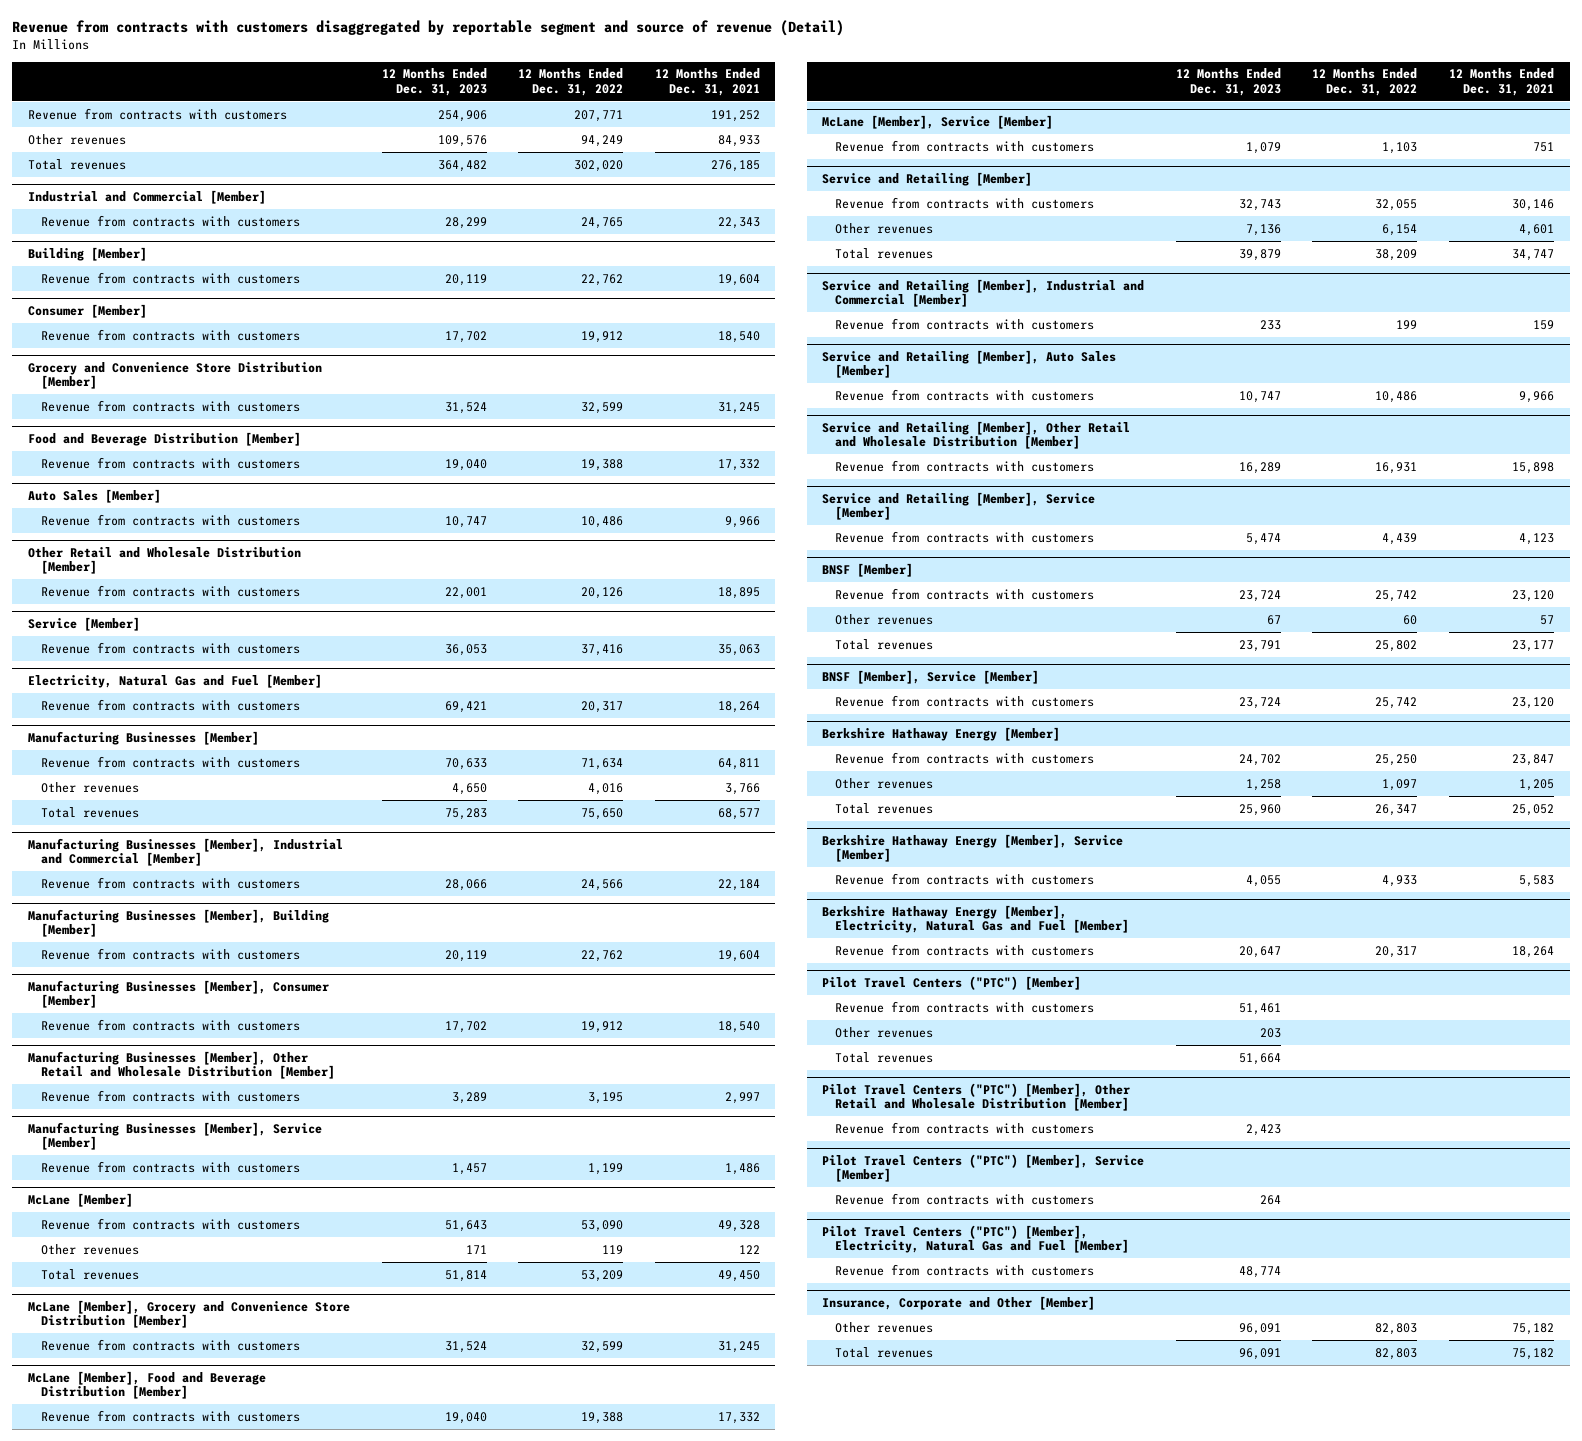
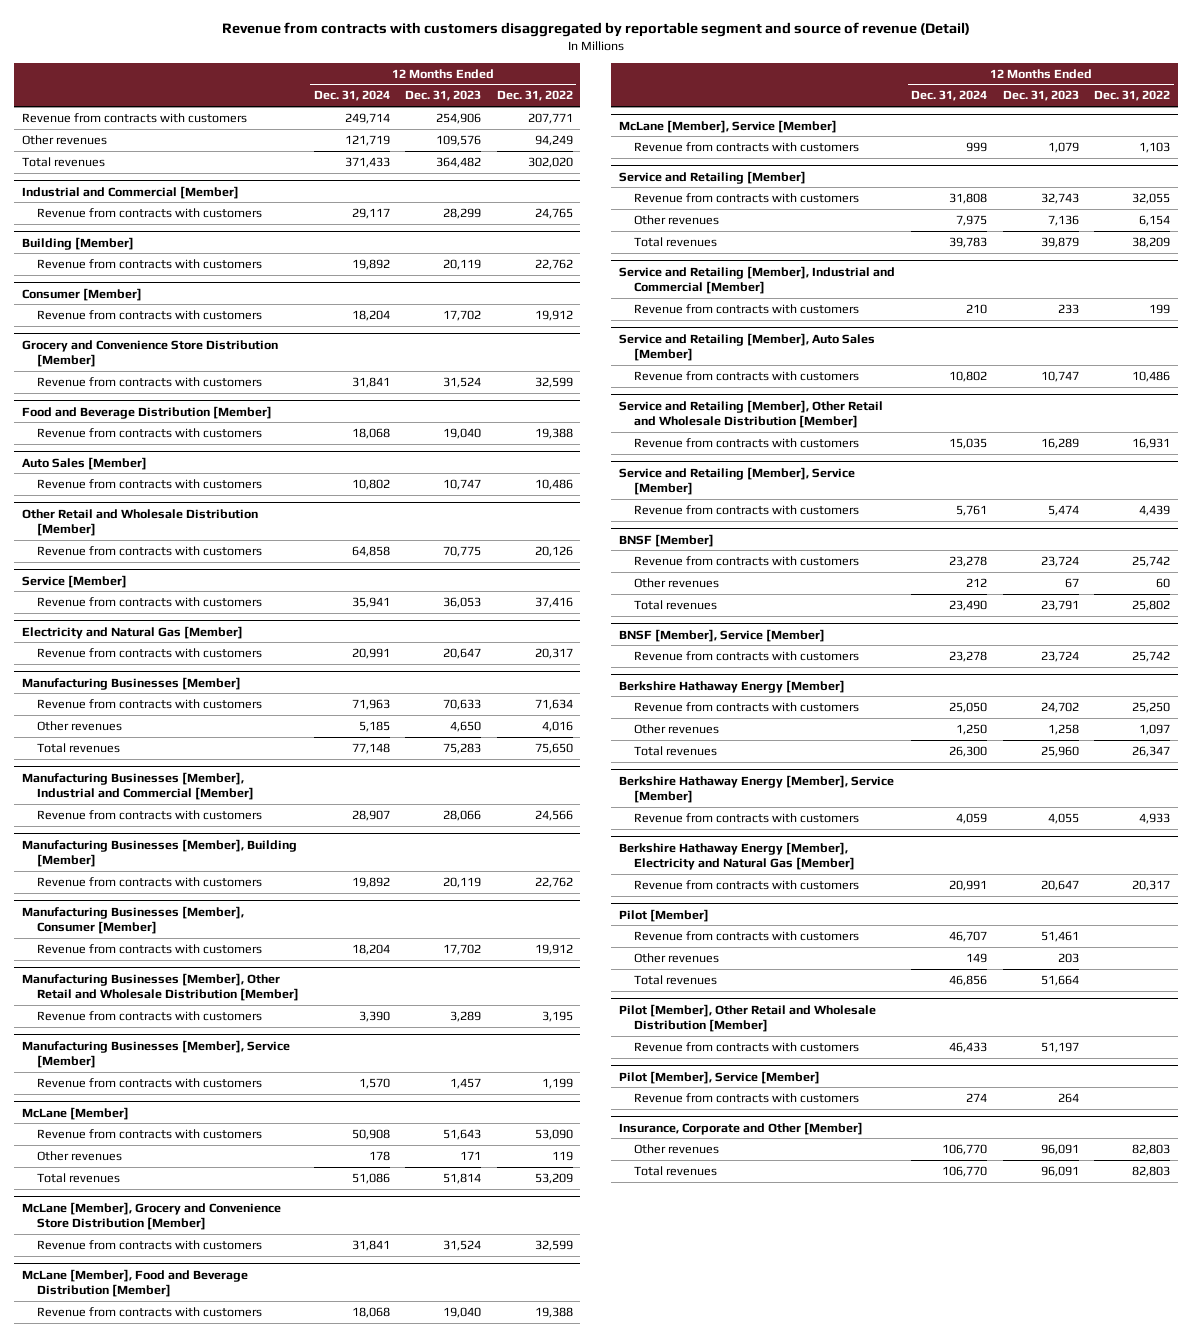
- | 12 Months Ended Dec. 31, 2023 | 12 Months Ended Dec. 31, 2022 | 12 Months Ended Dec. 31, 2021
+ | 12 Months Ended Dec. 31, 2024 | 12 Months Ended Dec. 31, 2023 | 12 Months Ended Dec. 31, 2022
@ Other Retail and Wholesale Distribution [Member]
- Revenue from contracts with customers | 22,001 | 20,126 | 18,895
+ Revenue from contracts with customers | 64,858 | 70,775 | 20,126
- Electricity, Natural Gas and Fuel [Member]
- Revenue from contracts with customers | 69,421 | 20,317 | 18,264
+ Electricity and Natural Gas [Member]
+ Revenue from contracts with customers | 20,991 | 20,647 | 20,317
- Berkshire Hathaway Energy [Member], Electricity, Natural Gas and Fuel [Member]
+ Berkshire Hathaway Energy [Member], Electricity and Natural Gas [Member]
- Pilot Travel Centers ("PTC") [Member]
+ Pilot [Member]
- Pilot Travel Centers ("PTC") [Member], Other Retail and Wholesale Distribution [Member]
- Revenue from contracts with customers | 2,423 | |
- Pilot Travel Centers ("PTC") [Member], Service [Member]
+ Pilot [Member], Other Retail and Wholesale Distribution [Member]
+ Revenue from contracts with customers | 46,433 | 51,197 |
+ Pilot [Member], Service [Member]
- Pilot Travel Centers ("PTC") [Member], Electricity, Natural Gas and Fuel [Member]
- Revenue from contracts with customers | 48,774 | |

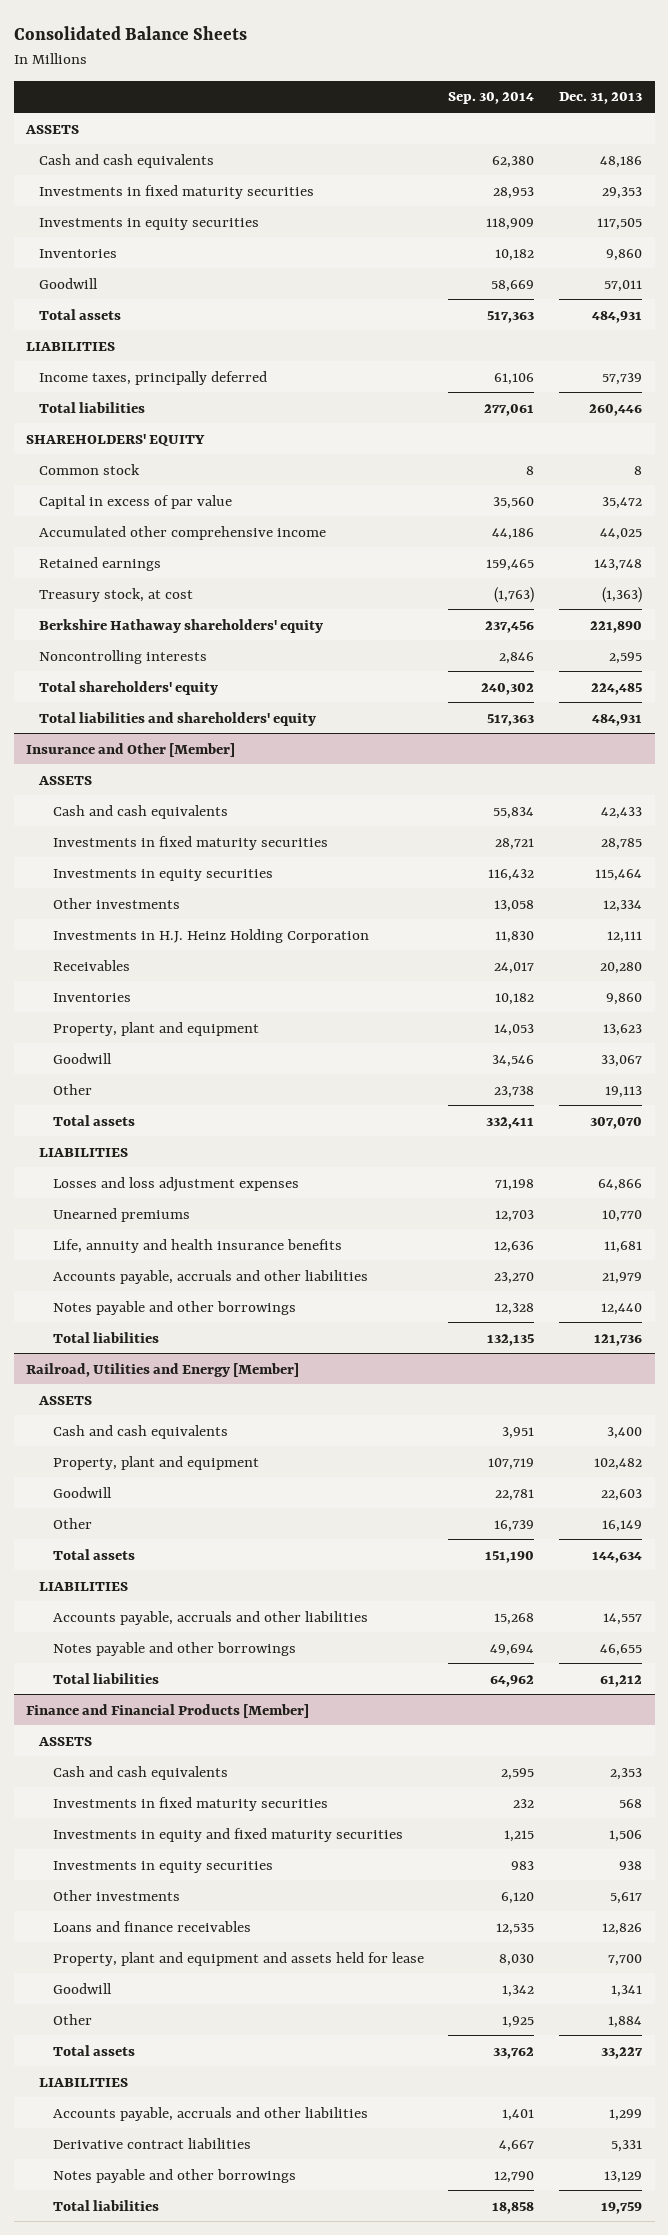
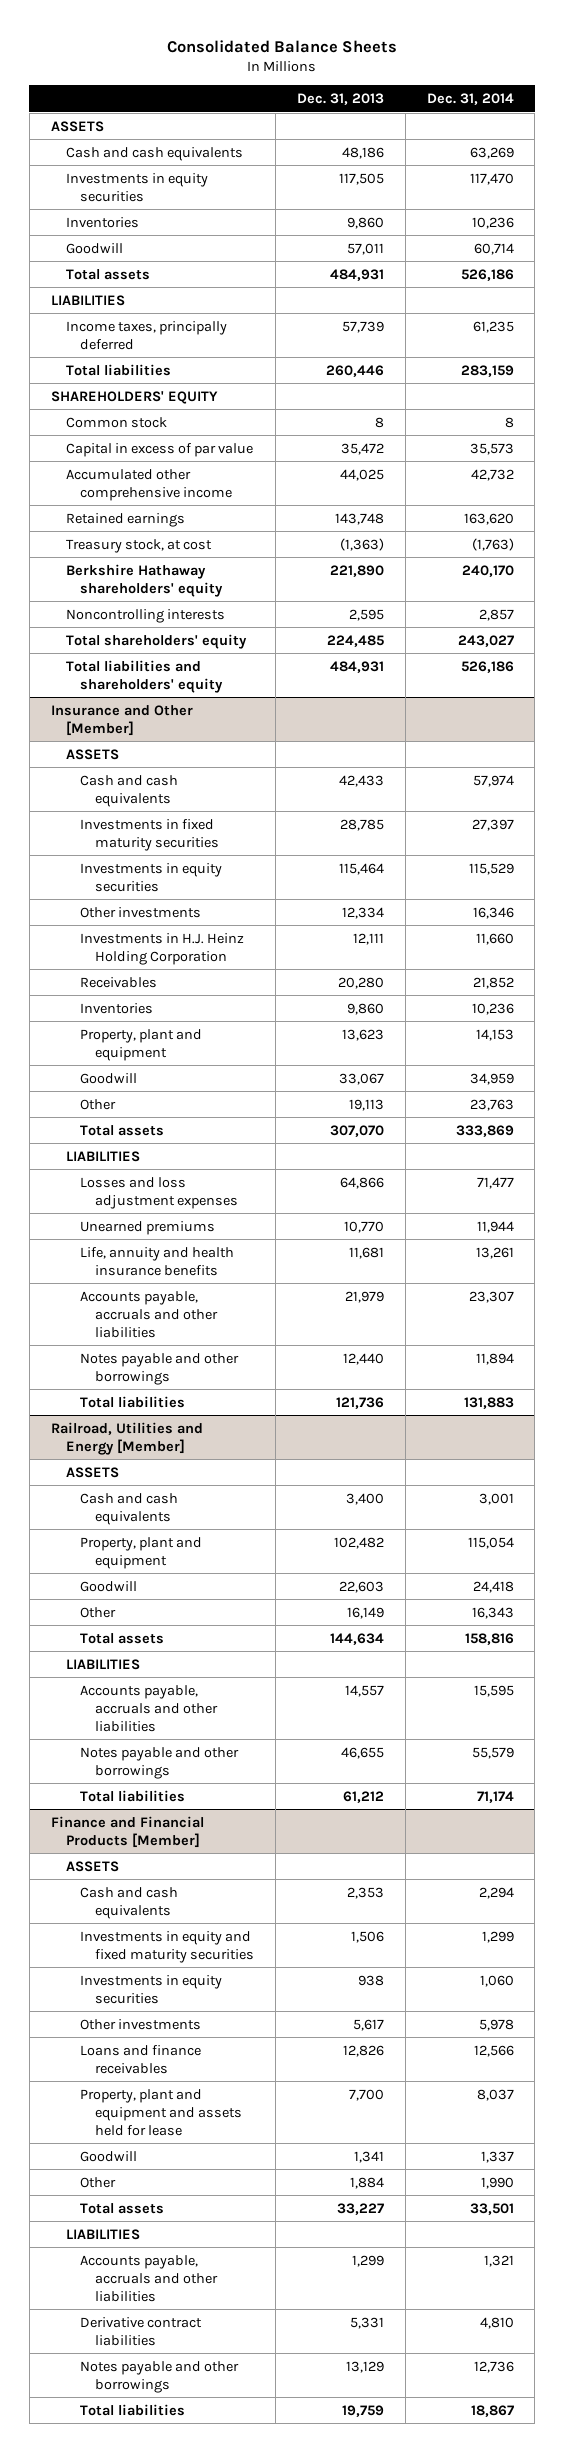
- | Sep. 30, 2014 | Dec. 31, 2013
+ | Dec. 31, 2013 | Dec. 31, 2014
- Investments in fixed maturity securities | 28,953 | 29,353
@ Finance and Financial Products [Member]
- Investments in fixed maturity securities | 232 | 568

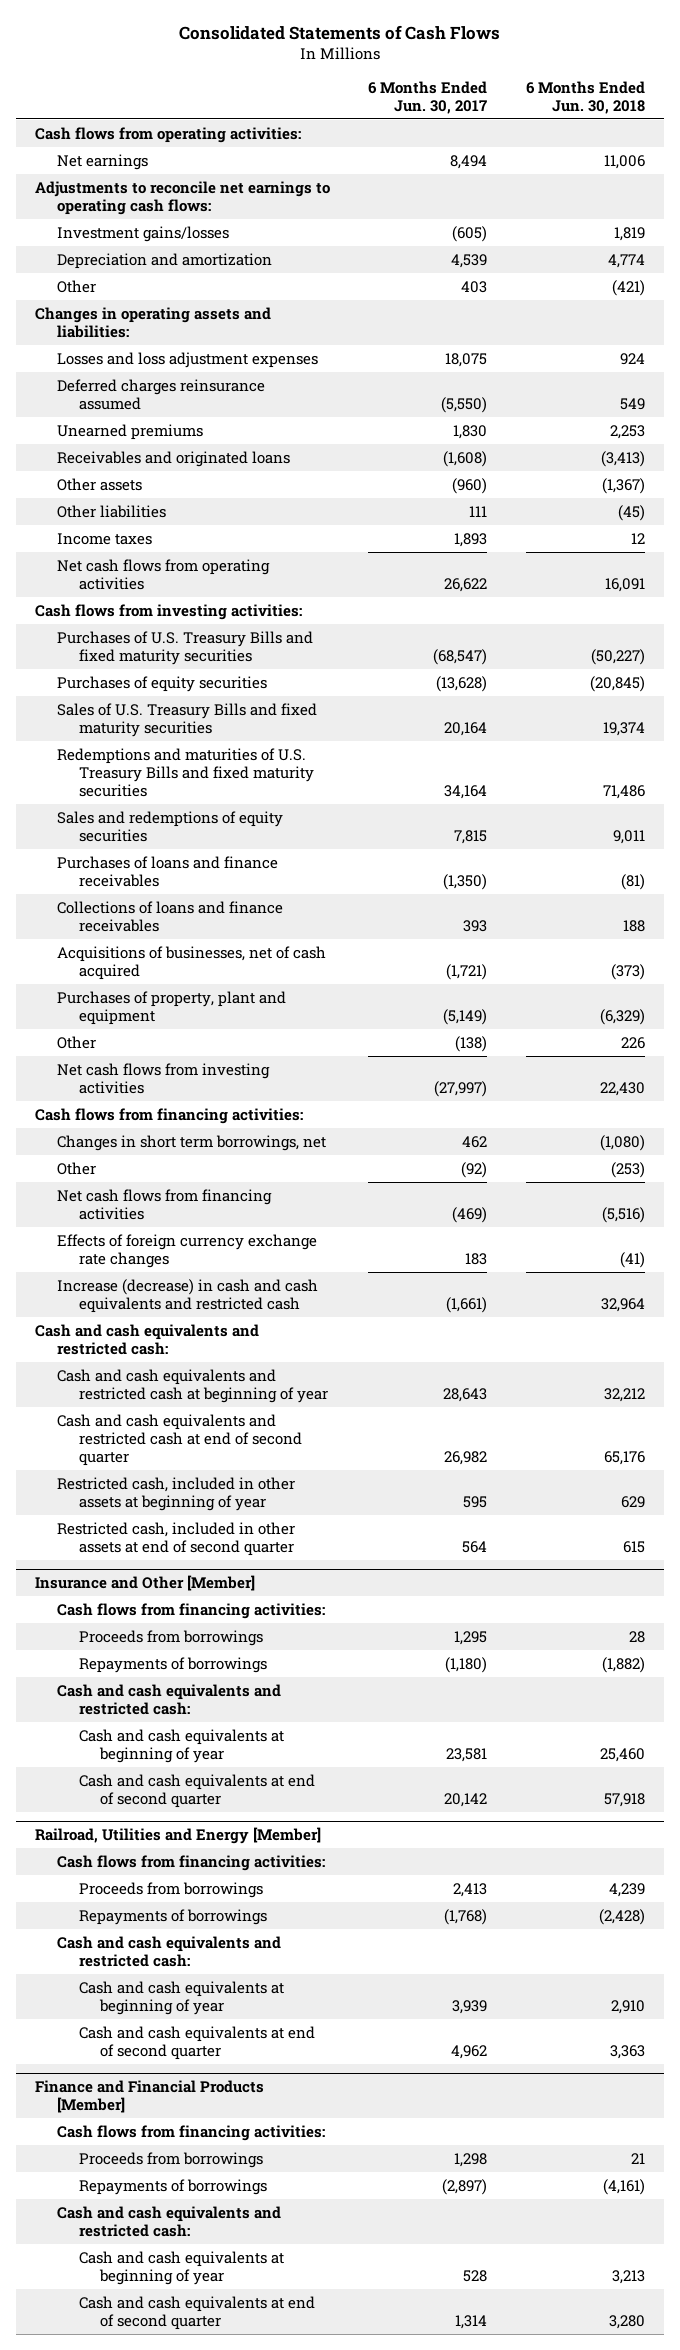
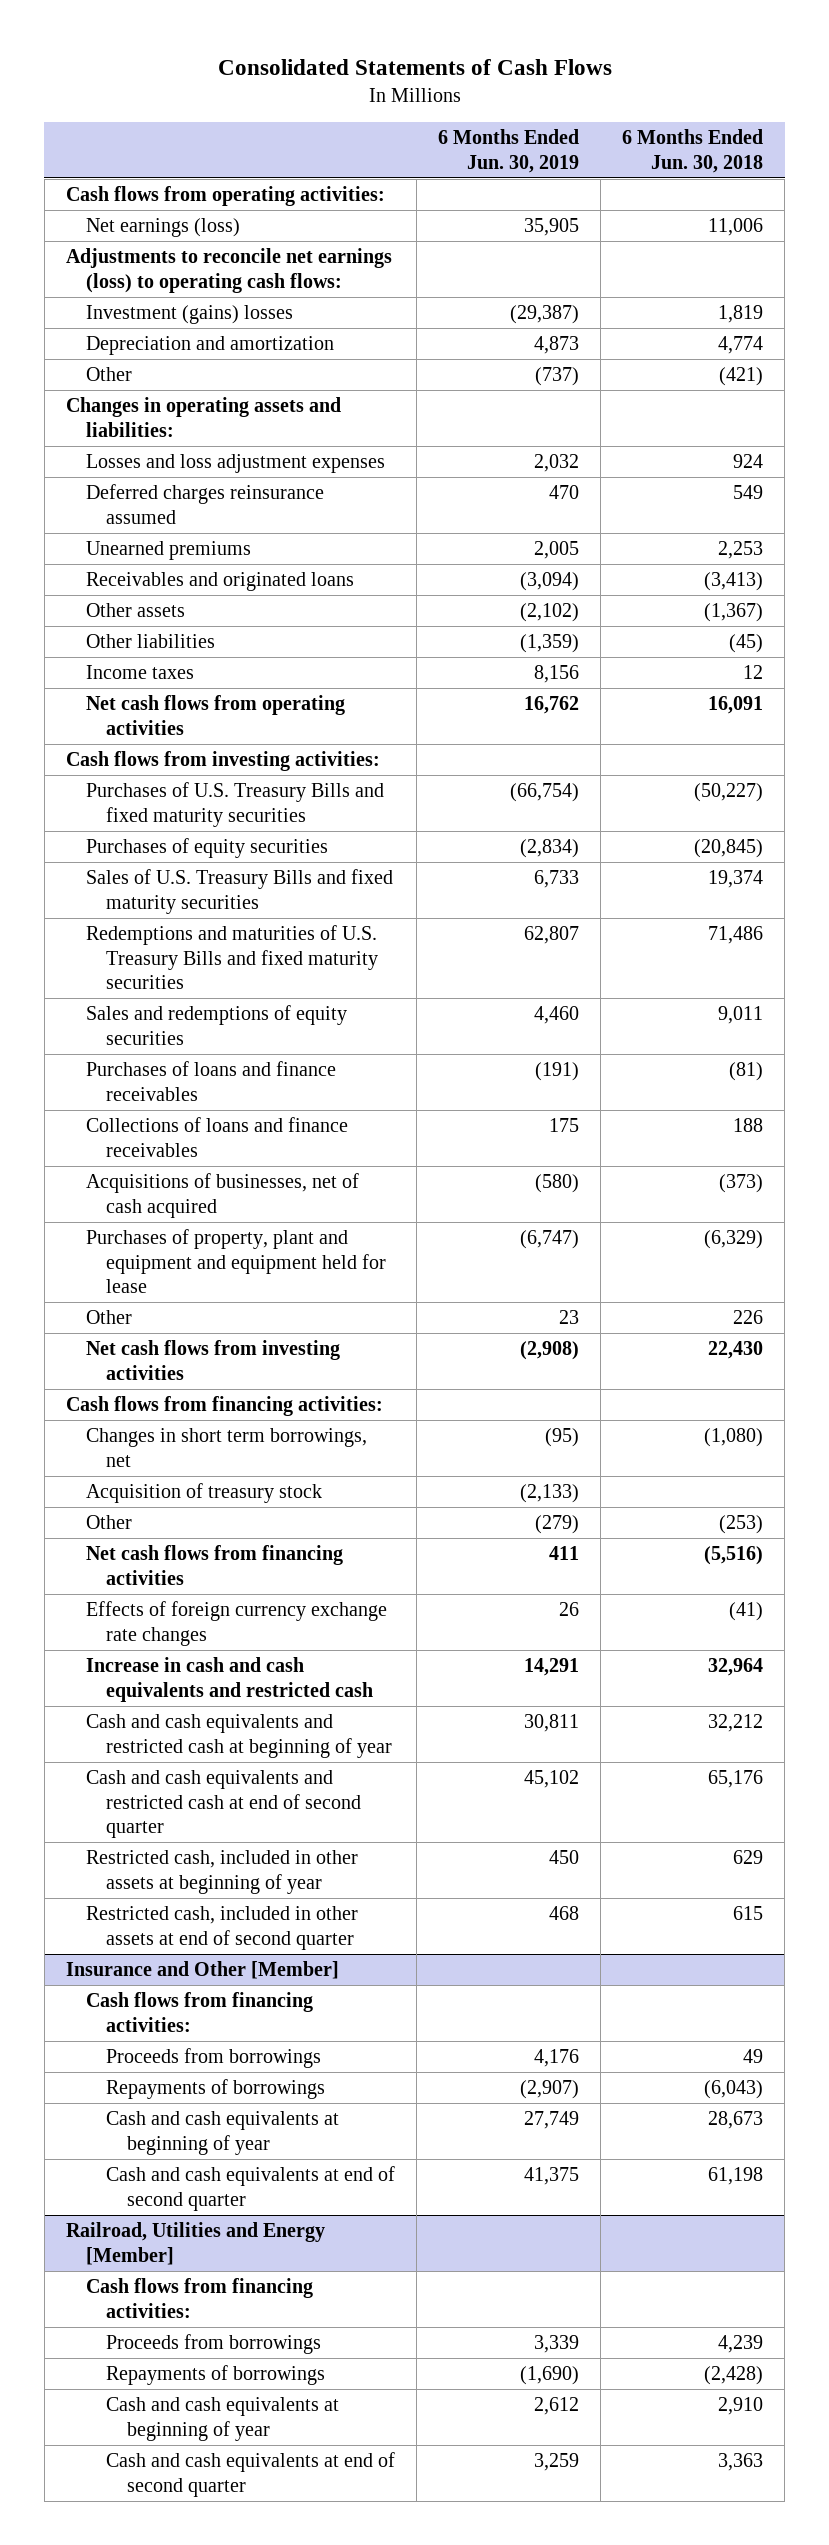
- | 6 Months Ended Jun. 30, 2017 | 6 Months Ended Jun. 30, 2018
+ | 6 Months Ended Jun. 30, 2019 | 6 Months Ended Jun. 30, 2018
- Net earnings | 8,494 | 11,006
- Adjustments to reconcile net earnings to operating cash flows:
- Investment gains/losses | (605) | 1,819
+ Net earnings (loss) | 35,905 | 11,006
+ Adjustments to reconcile net earnings (loss) to operating cash flows:
+ Investment (gains) losses | (29,387) | 1,819
- Purchases of property, plant and equipment | (5,149) | (6,329)
+ Purchases of property, plant and equipment and equipment held for lease | (6,747) | (6,329)
+ Acquisition of treasury stock | (2,133) |
- Increase (decrease) in cash and cash equivalents and restricted cash | (1,661) | 32,964
- Cash and cash equivalents and restricted cash:
+ Increase in cash and cash equivalents and restricted cash | 14,291 | 32,964
@ Insurance and Other [Member]
- Proceeds from borrowings | 1,295 | 28
- Repayments of borrowings | (1,180) | (1,882)
- Cash and cash equivalents and restricted cash:
- Cash and cash equivalents at beginning of year | 23,581 | 25,460
- Cash and cash equivalents at end of second quarter | 20,142 | 57,918
+ Proceeds from borrowings | 4,176 | 49
+ Repayments of borrowings | (2,907) | (6,043)
+ Cash and cash equivalents at beginning of year | 27,749 | 28,673
+ Cash and cash equivalents at end of second quarter | 41,375 | 61,198
@ Railroad, Utilities and Energy [Member]
- Cash and cash equivalents and restricted cash:
- Finance and Financial Products [Member]
- Cash flows from financing activities:
- Proceeds from borrowings | 1,298 | 21
- Repayments of borrowings | (2,897) | (4,161)
- Cash and cash equivalents and restricted cash:
- Cash and cash equivalents at beginning of year | 528 | 3,213
- Cash and cash equivalents at end of second quarter | 1,314 | 3,280

